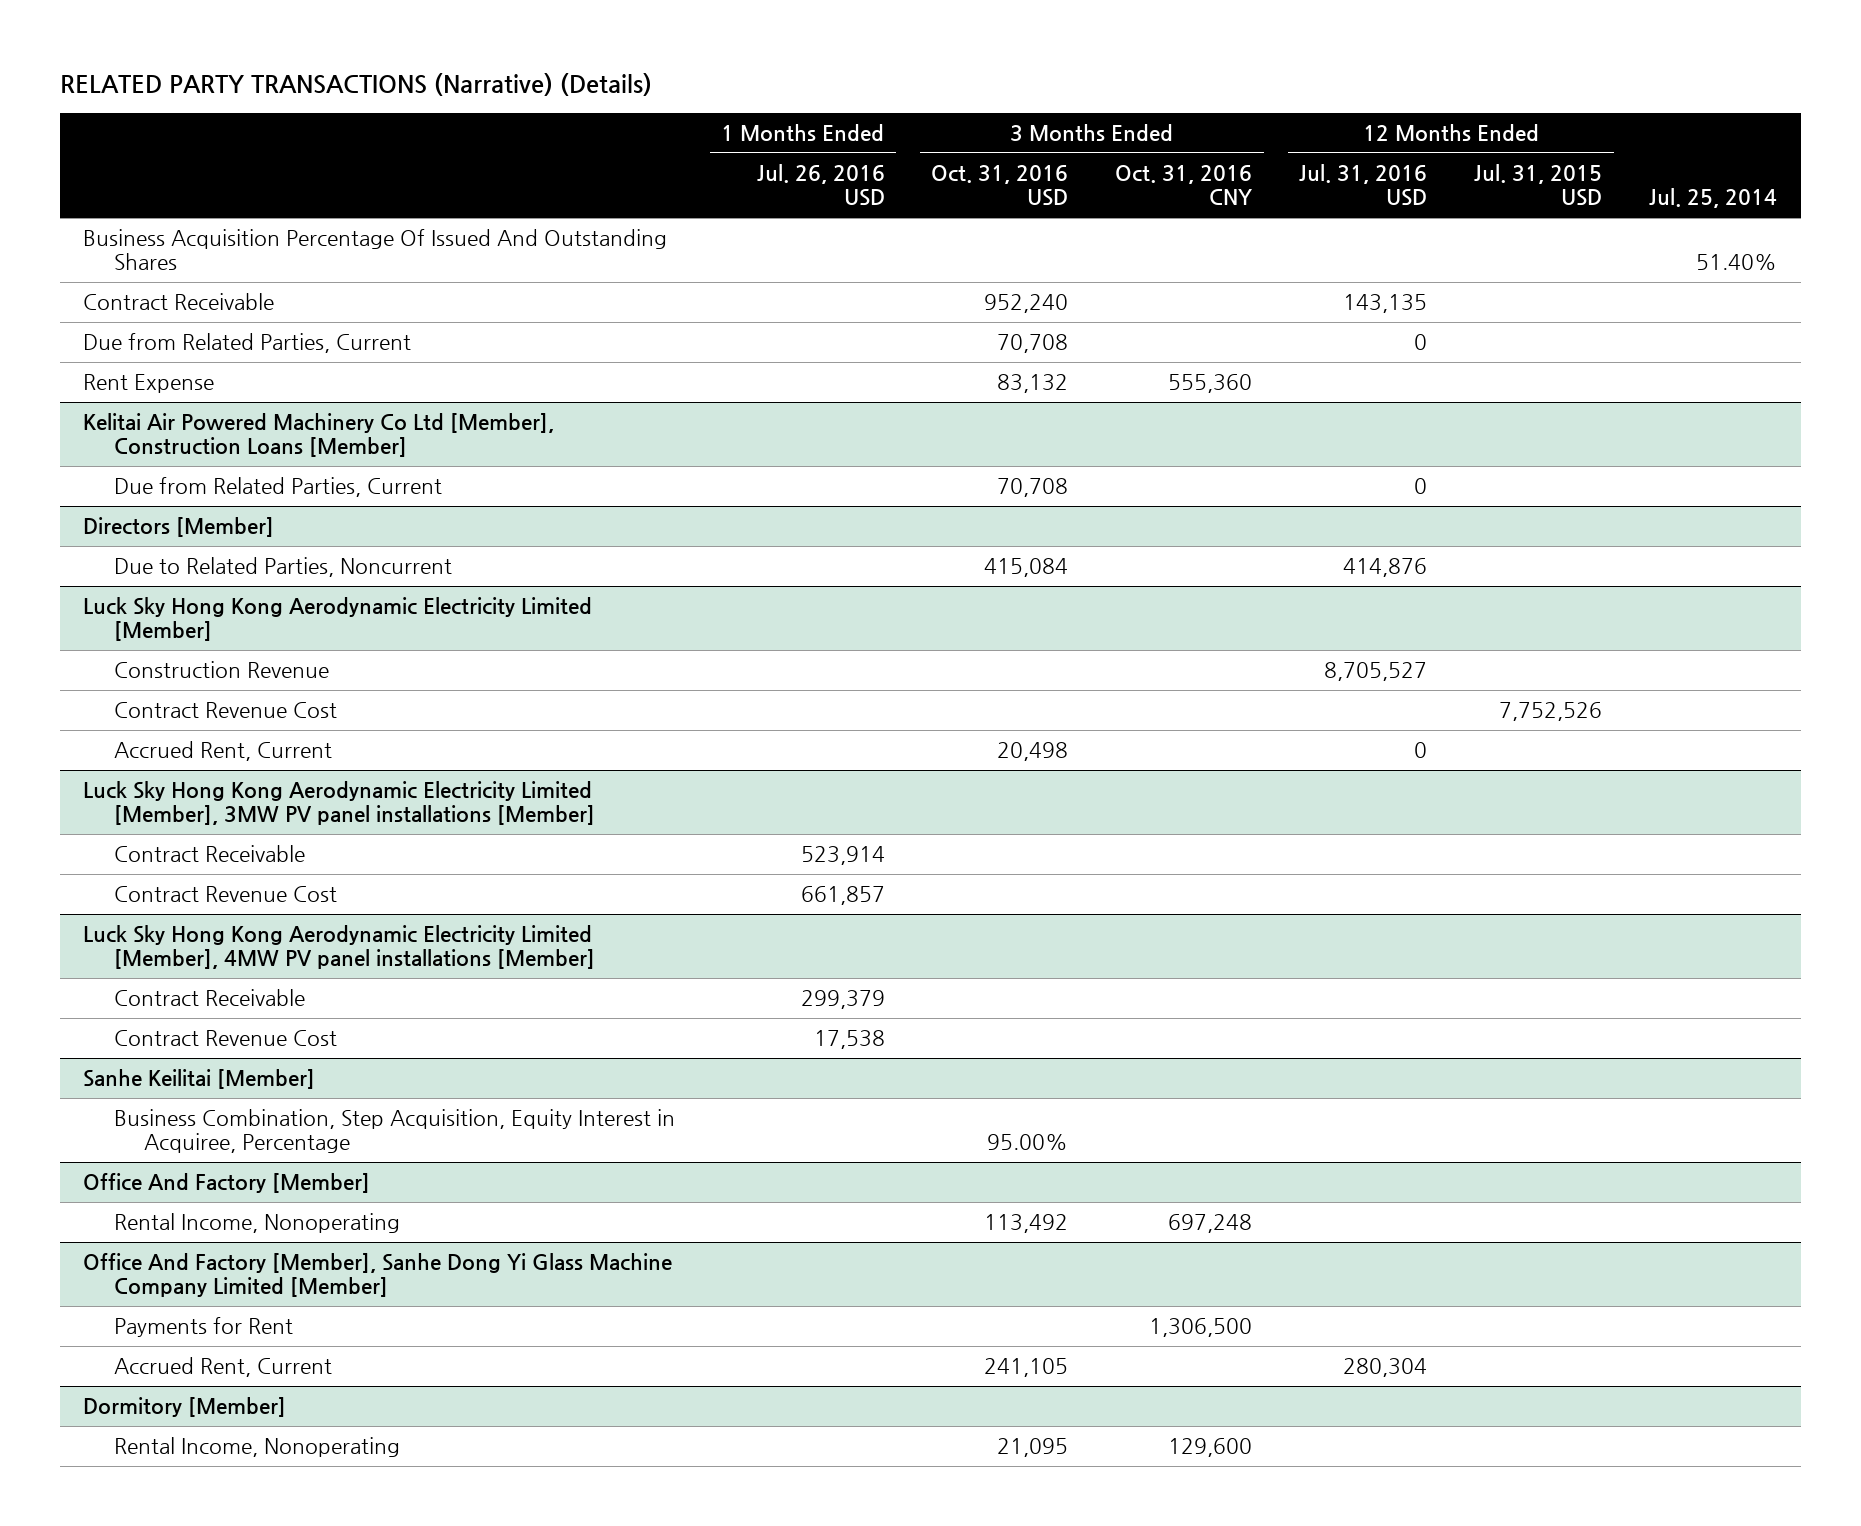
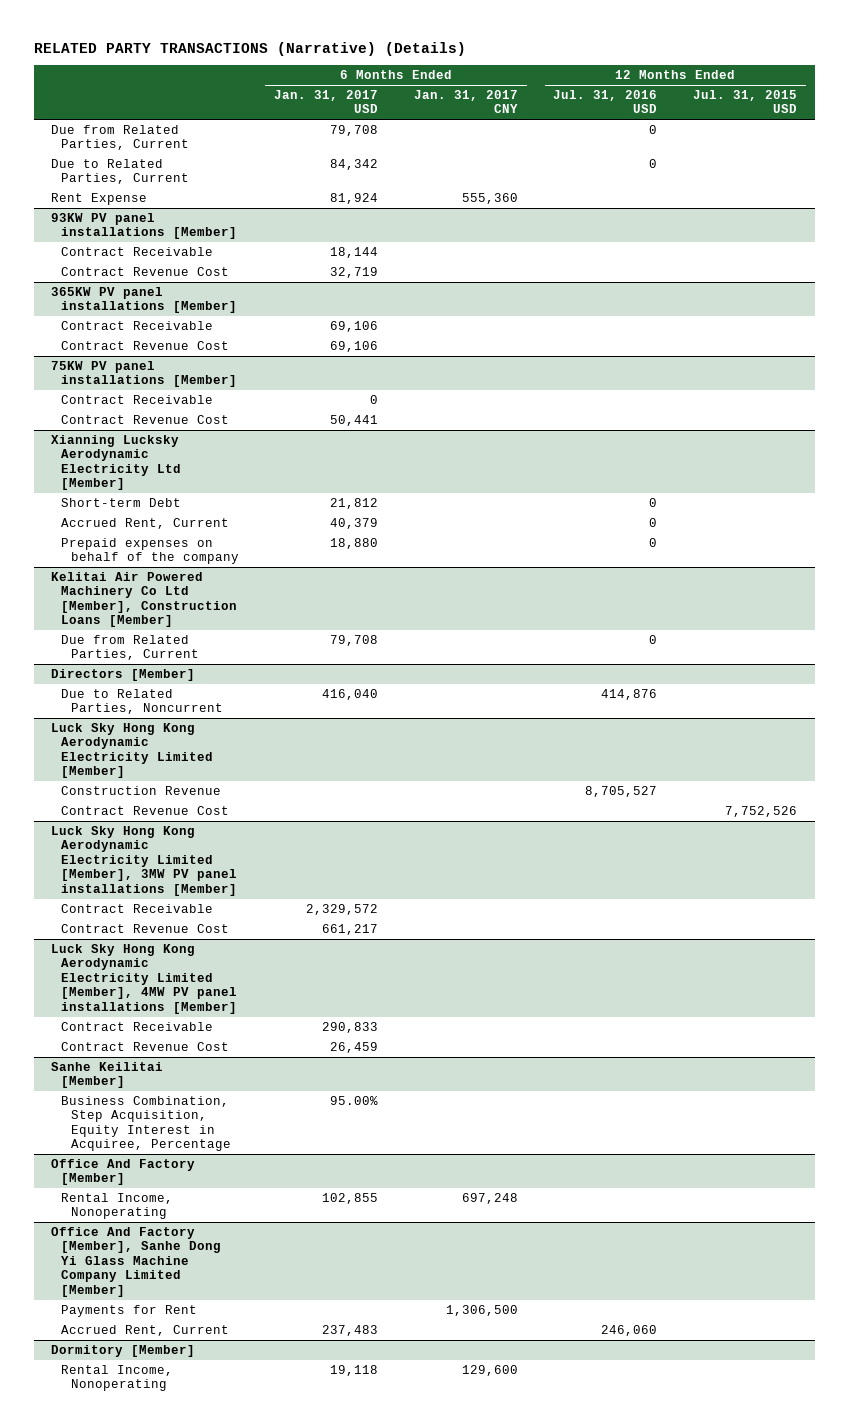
- | 1 Months Ended Jul. 26, 2016 USD | 3 Months Ended Oct. 31, 2016 USD | 3 Months Ended Oct. 31, 2016 CNY | 12 Months Ended Jul. 31, 2016 USD | 12 Months Ended Jul. 31, 2015 USD | Jul. 25, 2014
+ | 6 Months Ended Jan. 31, 2017 USD | 6 Months Ended Jan. 31, 2017 CNY | 12 Months Ended Jul. 31, 2016 USD | 12 Months Ended Jul. 31, 2015 USD
- Business Acquisition Percentage Of Issued And Outstanding Shares | | | | | | 51.40%
- Contract Receivable | | 952,240 | | 143,135 | |
+ Due to Related Parties, Current | 84,342 | | 0 |
+ 93KW PV panel installations [Member]
+ Contract Receivable | 18,144 | | |
+ Contract Revenue Cost | 32,719 | | |
+ 365KW PV panel installations [Member]
+ Contract Receivable | 69,106 | | |
+ Contract Revenue Cost | 69,106 | | |
+ 75KW PV panel installations [Member]
+ Contract Receivable | 0 | | |
+ Contract Revenue Cost | 50,441 | | |
+ Xianning Lucksky Aerodynamic Electricity Ltd [Member]
+ Short-term Debt | 21,812 | | 0 |
+ Accrued Rent, Current | 40,379 | | 0 |
+ Prepaid expenses on behalf of the company | 18,880 | | 0 |
@ Luck Sky Hong Kong Aerodynamic Electricity Limited [Member]
- Accrued Rent, Current | | 20,498 | | 0 | |
@ Office And Factory [Member], Sanhe Dong Yi Glass Machine Company Limited [Member]
- Accrued Rent, Current | | 241,105 | | 280,304 | |
+ Accrued Rent, Current | 237,483 | | 246,060 |

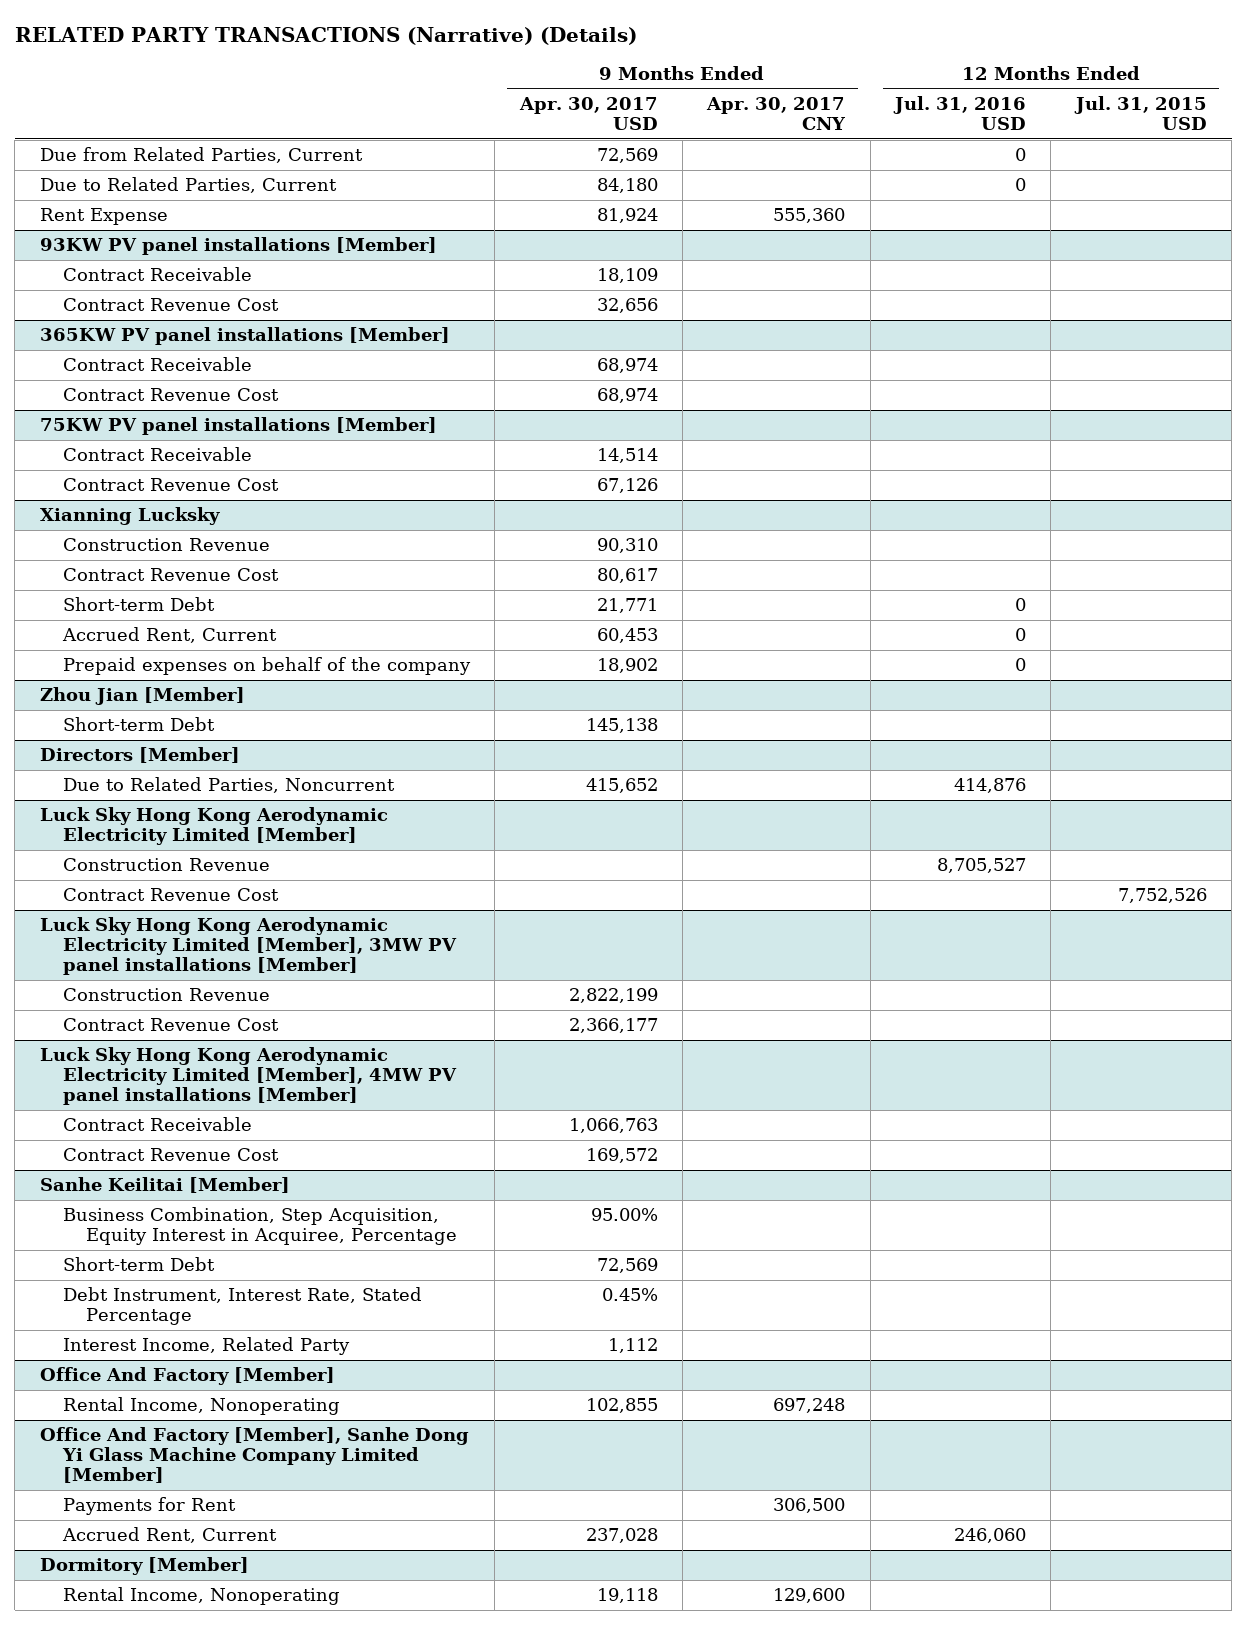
- | 6 Months Ended Jan. 31, 2017 USD | 6 Months Ended Jan. 31, 2017 CNY | 12 Months Ended Jul. 31, 2016 USD | 12 Months Ended Jul. 31, 2015 USD
+ | 9 Months Ended Apr. 30, 2017 USD | 9 Months Ended Apr. 30, 2017 CNY | 12 Months Ended Jul. 31, 2016 USD | 12 Months Ended Jul. 31, 2015 USD
- Xianning Lucksky Aerodynamic Electricity Ltd [Member]
+ Xianning Lucksky
+ Construction Revenue | 90,310 | | |
+ Contract Revenue Cost | 80,617 | | |
- Kelitai Air Powered Machinery Co Ltd [Member], Construction Loans [Member]
- Due from Related Parties, Current | 79,708 | | 0 |
+ Zhou Jian [Member]
+ Short-term Debt | 145,138 | | |
@ Luck Sky Hong Kong Aerodynamic Electricity Limited [Member], 3MW PV panel installations [Member]
- Contract Receivable | 2,329,572 | | |
+ Construction Revenue | 2,822,199 | | |
@ Sanhe Keilitai [Member]
+ Short-term Debt | 72,569 | | |
+ Debt Instrument, Interest Rate, Stated Percentage | 0.45% | | |
+ Interest Income, Related Party | 1,112 | | |

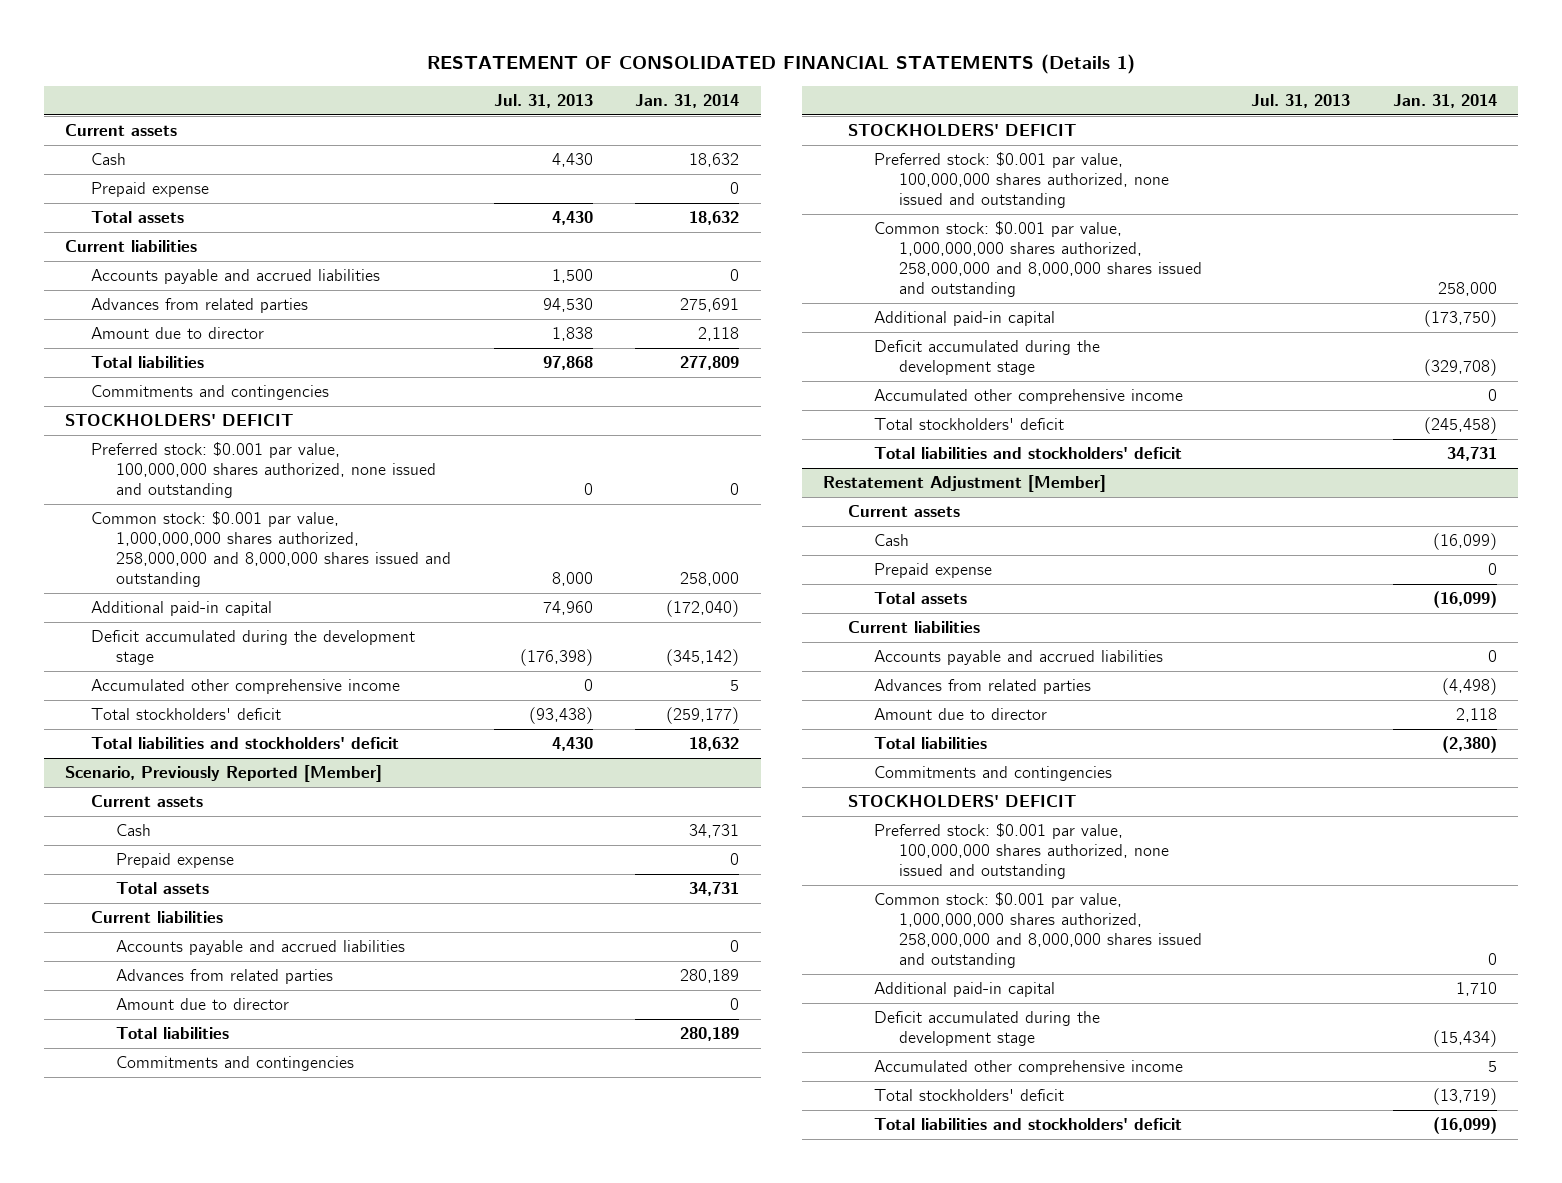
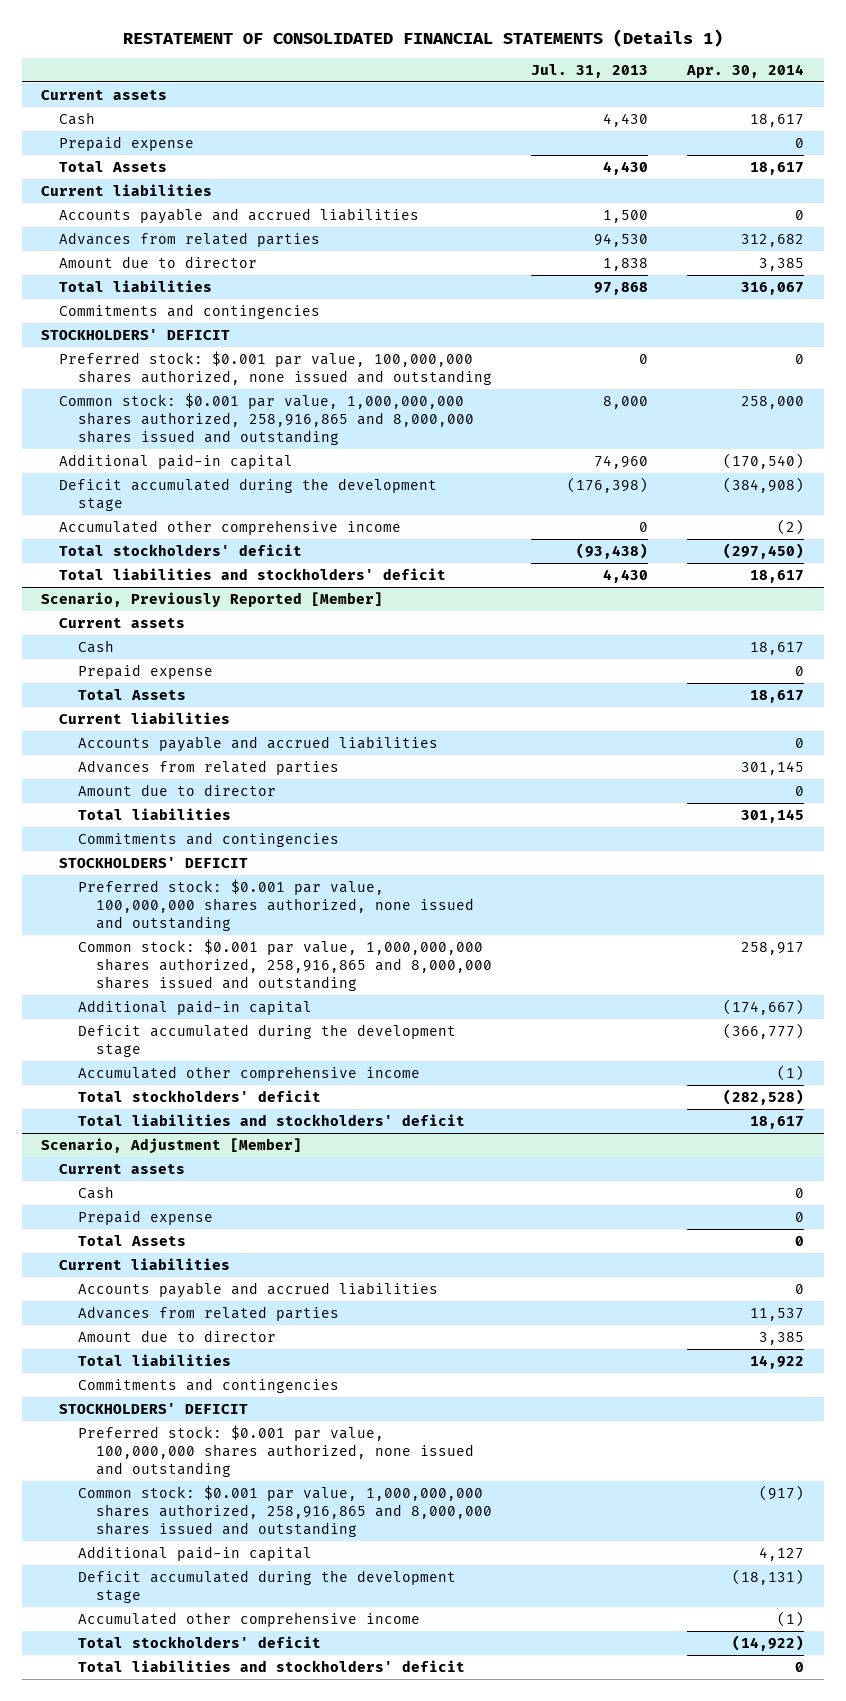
- | Jul. 31, 2013 | Jan. 31, 2014
+ | Jul. 31, 2013 | Apr. 30, 2014
- Total assets | 4,430 | 18,632
+ Total Assets | 4,430 | 18,617
- Common stock: $0.001 par value, 1,000,000,000 shares authorized, 258,000,000 and 8,000,000 shares issued and outstanding | 8,000 | 258,000
+ Common stock: $0.001 par value, 1,000,000,000 shares authorized, 258,916,865 and 8,000,000 shares issued and outstanding | 8,000 | 258,000
@ Scenario, Previously Reported [Member]
- Total assets | | 34,731
+ Total Assets | | 18,617
- Common stock: $0.001 par value, 1,000,000,000 shares authorized, 258,000,000 and 8,000,000 shares issued and outstanding | | 258,000
+ Common stock: $0.001 par value, 1,000,000,000 shares authorized, 258,916,865 and 8,000,000 shares issued and outstanding | | 258,917
- Restatement Adjustment [Member]
- Current assets
- Cash | | (16,099)
- Prepaid expense | | 0
- Total assets | | (16,099)
- Current liabilities
- Accounts payable and accrued liabilities | | 0
- Advances from related parties | | (4,498)
- Amount due to director | | 2,118
- Total liabilities | | (2,380)
- Commitments and contingencies
- STOCKHOLDERS' DEFICIT
- Preferred stock: $0.001 par value, 100,000,000 shares authorized, none issued and outstanding
- Common stock: $0.001 par value, 1,000,000,000 shares authorized, 258,000,000 and 8,000,000 shares issued and outstanding | | 0
- Additional paid-in capital | | 1,710
- Deficit accumulated during the development stage | | (15,434)
- Accumulated other comprehensive income | | 5
- Total stockholders' deficit | | (13,719)
- Total liabilities and stockholders' deficit | | (16,099)
+ Scenario, Adjustment [Member]
+ Current assets
+ Cash | | 0
+ Prepaid expense | | 0
+ Total Assets | | 0
+ Current liabilities
+ Accounts payable and accrued liabilities | | 0
+ Advances from related parties | | 11,537
+ Amount due to director | | 3,385
+ Total liabilities | | 14,922
+ Commitments and contingencies
+ STOCKHOLDERS' DEFICIT
+ Preferred stock: $0.001 par value, 100,000,000 shares authorized, none issued and outstanding
+ Common stock: $0.001 par value, 1,000,000,000 shares authorized, 258,916,865 and 8,000,000 shares issued and outstanding | | (917)
+ Additional paid-in capital | | 4,127
+ Deficit accumulated during the development stage | | (18,131)
+ Accumulated other comprehensive income | | (1)
+ Total stockholders' deficit | | (14,922)
+ Total liabilities and stockholders' deficit | | 0

